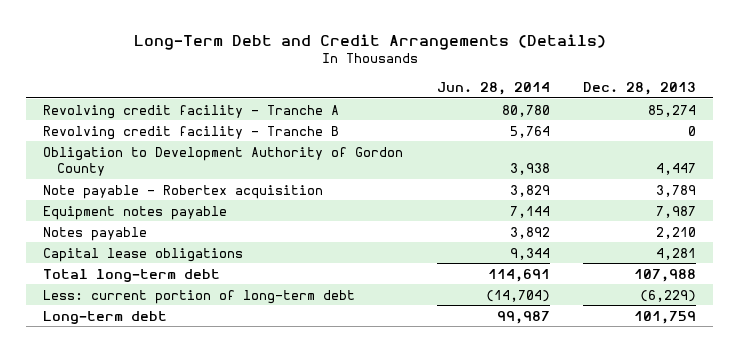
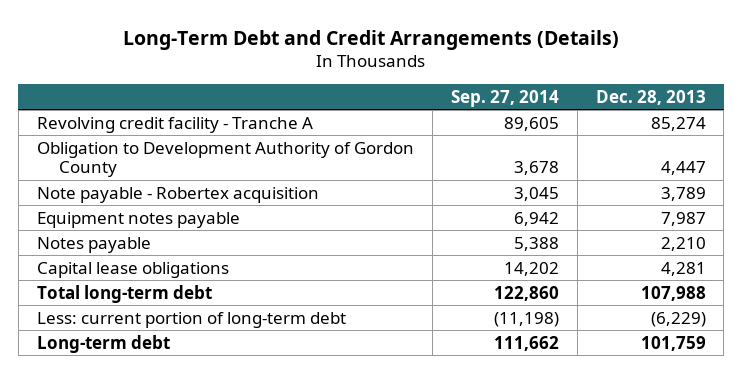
- | Jun. 28, 2014 | Dec. 28, 2013
+ | Sep. 27, 2014 | Dec. 28, 2013
- Revolving credit facility - Tranche B | 5,764 | 0

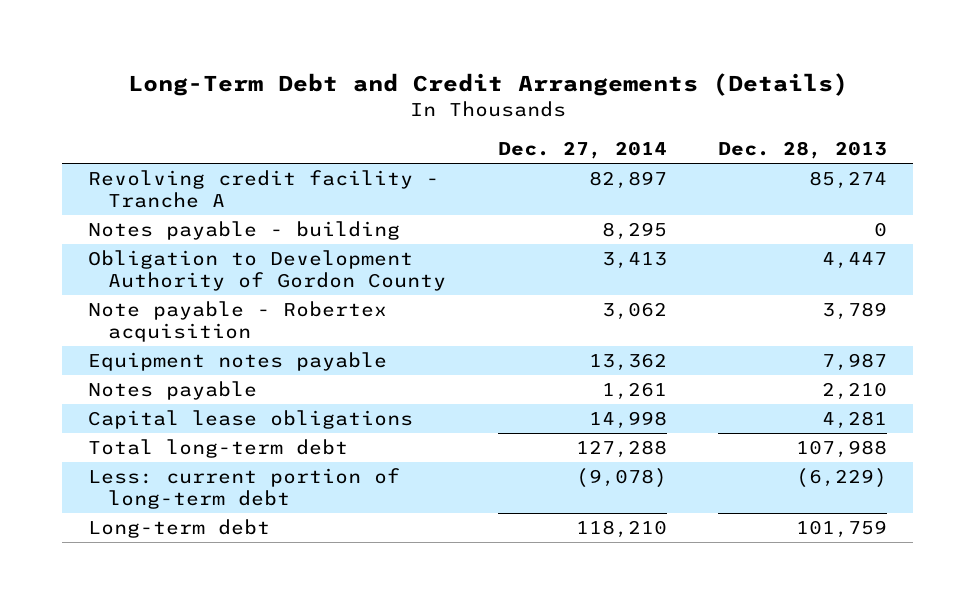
- | Sep. 27, 2014 | Dec. 28, 2013
+ | Dec. 27, 2014 | Dec. 28, 2013
+ Notes payable - building | 8,295 | 0

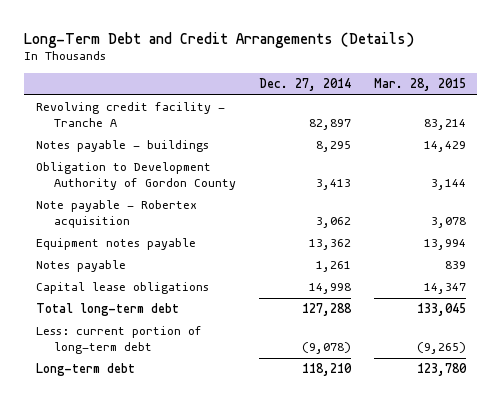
- | Dec. 27, 2014 | Dec. 28, 2013
+ | Dec. 27, 2014 | Mar. 28, 2015
- Notes payable - building | 8,295 | 0
+ Notes payable - buildings | 8,295 | 14,429

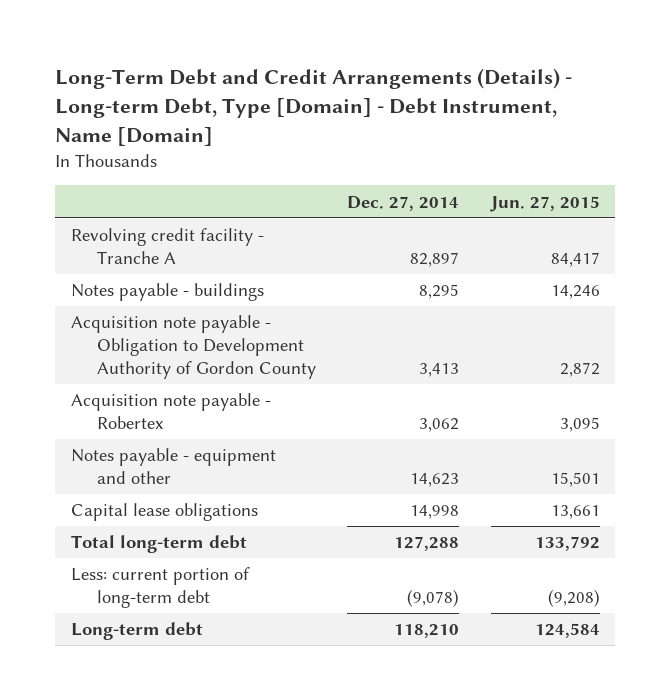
- Long-Term Debt and Credit Arrangements (Details)
+ Long-Term Debt and Credit Arrangements (Details) - Long-term Debt, Type [Domain] - Debt Instrument, Name [Domain]
- | Dec. 27, 2014 | Mar. 28, 2015
+ | Dec. 27, 2014 | Jun. 27, 2015
- Obligation to Development Authority of Gordon County | 3,413 | 3,144
- Note payable - Robertex acquisition | 3,062 | 3,078
- Equipment notes payable | 13,362 | 13,994
- Notes payable | 1,261 | 839
+ Acquisition note payable - Obligation to Development Authority of Gordon County | 3,413 | 2,872
+ Acquisition note payable - Robertex | 3,062 | 3,095
+ Notes payable - equipment and other | 14,623 | 15,501

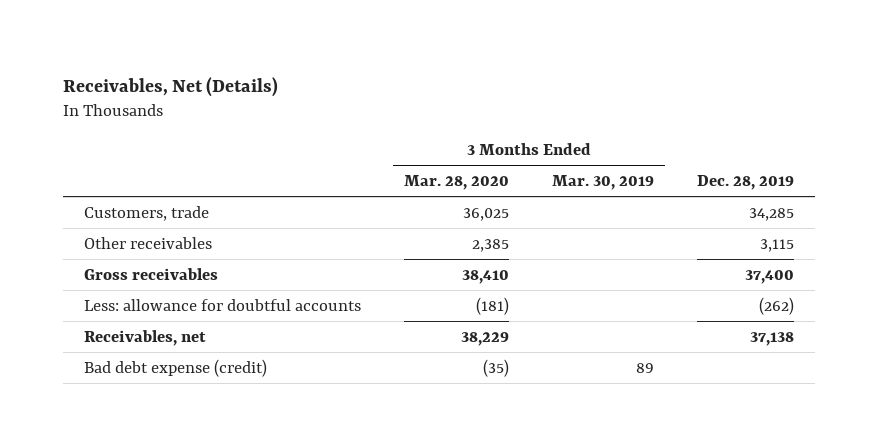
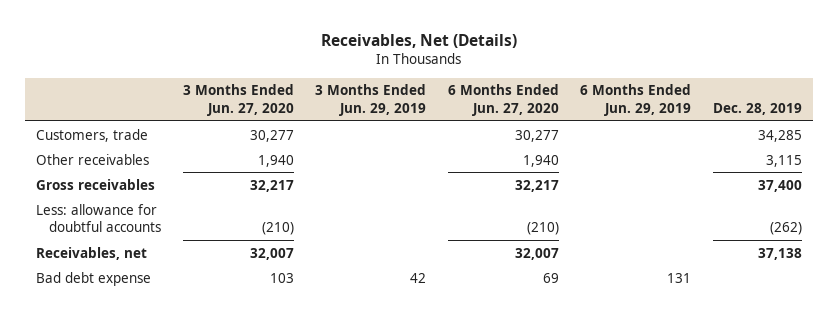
- | 3 Months Ended Mar. 28, 2020 | 3 Months Ended Mar. 30, 2019 | Dec. 28, 2019
+ | 3 Months Ended Jun. 27, 2020 | 3 Months Ended Jun. 29, 2019 | 6 Months Ended Jun. 27, 2020 | 6 Months Ended Jun. 29, 2019 | Dec. 28, 2019
- Bad debt expense (credit) | (35) | 89 |
+ Bad debt expense | 103 | 42 | 69 | 131 |

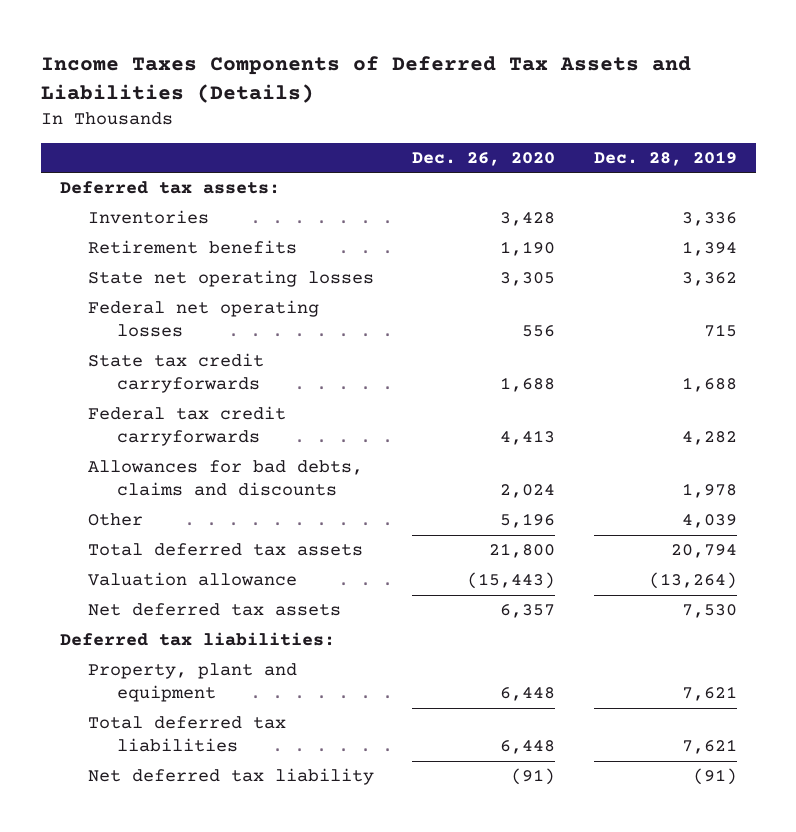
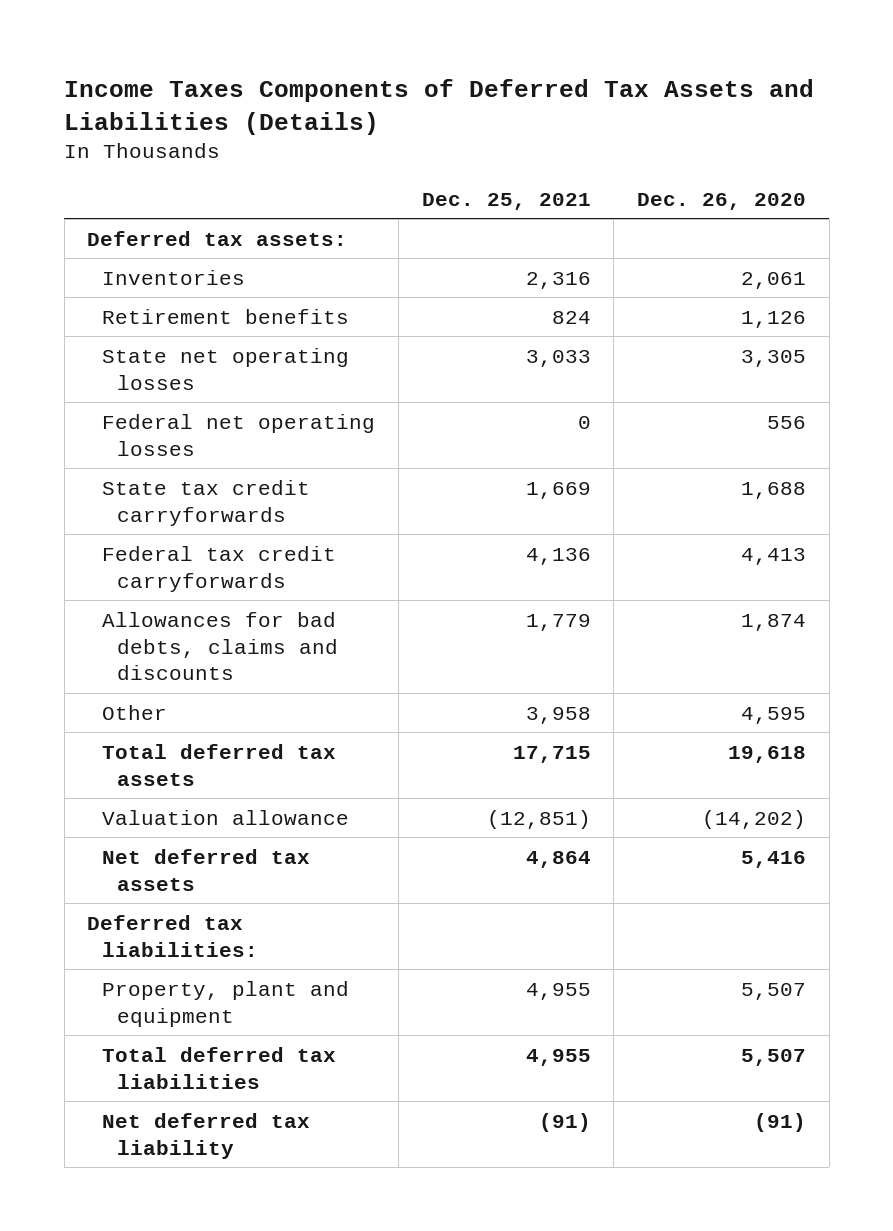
- | Dec. 26, 2020 | Dec. 28, 2019
+ | Dec. 25, 2021 | Dec. 26, 2020
- Inventories | 3,428 | 3,336
- Retirement benefits | 1,190 | 1,394
+ Inventories | 2,316 | 2,061
+ Retirement benefits | 824 | 1,126
- Allowances for bad debts, claims and discounts | 2,024 | 1,978
- Other | 5,196 | 4,039
- Total deferred tax assets | 21,800 | 20,794
- Valuation allowance | (15,443) | (13,264)
- Net deferred tax assets | 6,357 | 7,530
+ Allowances for bad debts, claims and discounts | 1,779 | 1,874
+ Other | 3,958 | 4,595
+ Total deferred tax assets | 17,715 | 19,618
+ Valuation allowance | (12,851) | (14,202)
+ Net deferred tax assets | 4,864 | 5,416
- Property, plant and equipment | 6,448 | 7,621
- Total deferred tax liabilities | 6,448 | 7,621
+ Property, plant and equipment | 4,955 | 5,507
+ Total deferred tax liabilities | 4,955 | 5,507

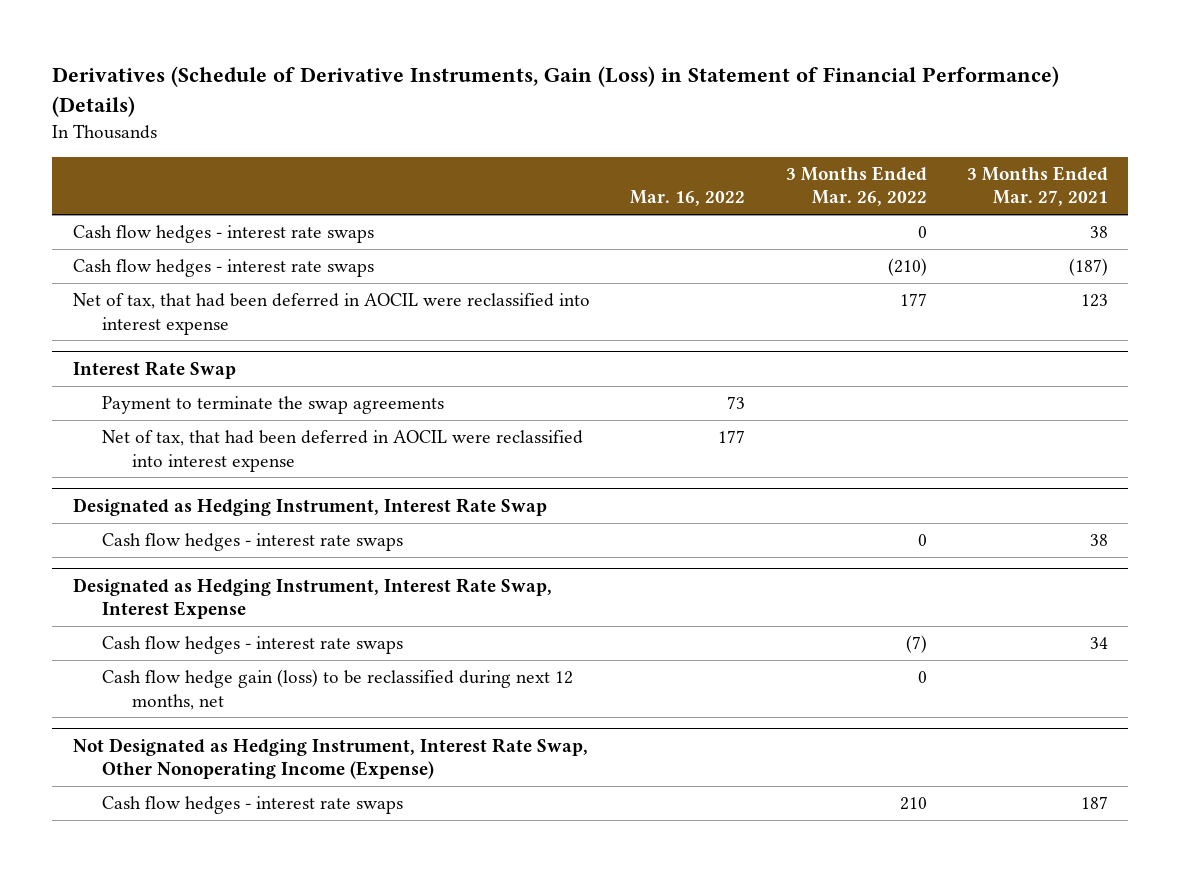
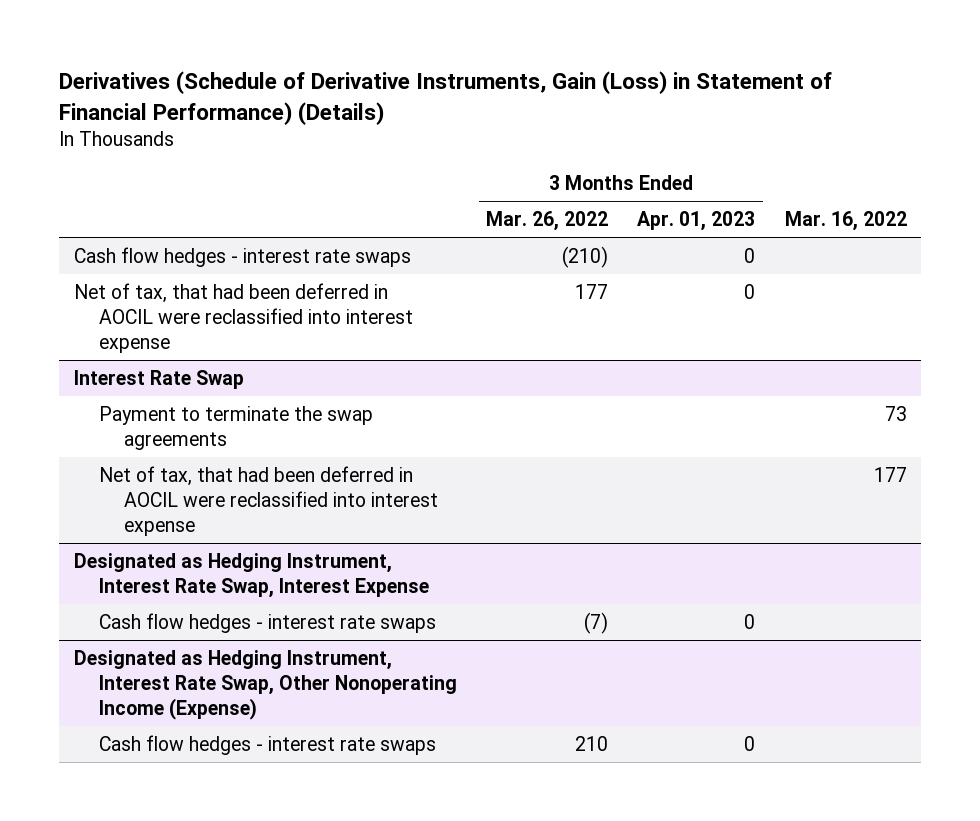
- | Mar. 16, 2022 | 3 Months Ended Mar. 26, 2022 | 3 Months Ended Mar. 27, 2021
+ | 3 Months Ended Mar. 26, 2022 | 3 Months Ended Apr. 01, 2023 | Mar. 16, 2022
- Cash flow hedges - interest rate swaps | | 0 | 38
- Designated as Hedging Instrument, Interest Rate Swap
- Cash flow hedges - interest rate swaps | | 0 | 38
@ Designated as Hedging Instrument, Interest Rate Swap, Interest Expense
- Cash flow hedge gain (loss) to be reclassified during next 12 months, net | | 0 |
- Not Designated as Hedging Instrument, Interest Rate Swap, Other Nonoperating Income (Expense)
+ Designated as Hedging Instrument, Interest Rate Swap, Other Nonoperating Income (Expense)

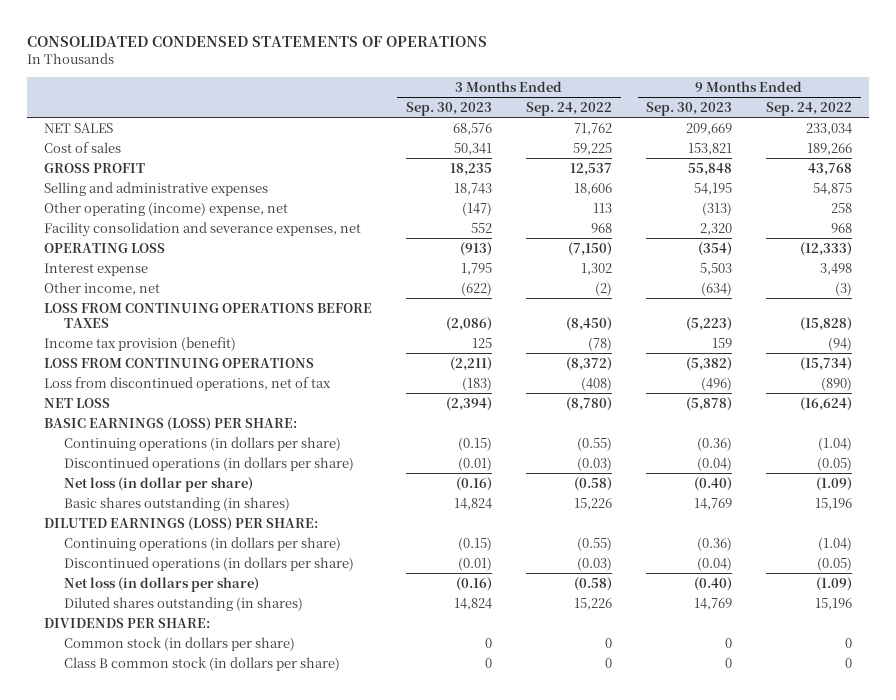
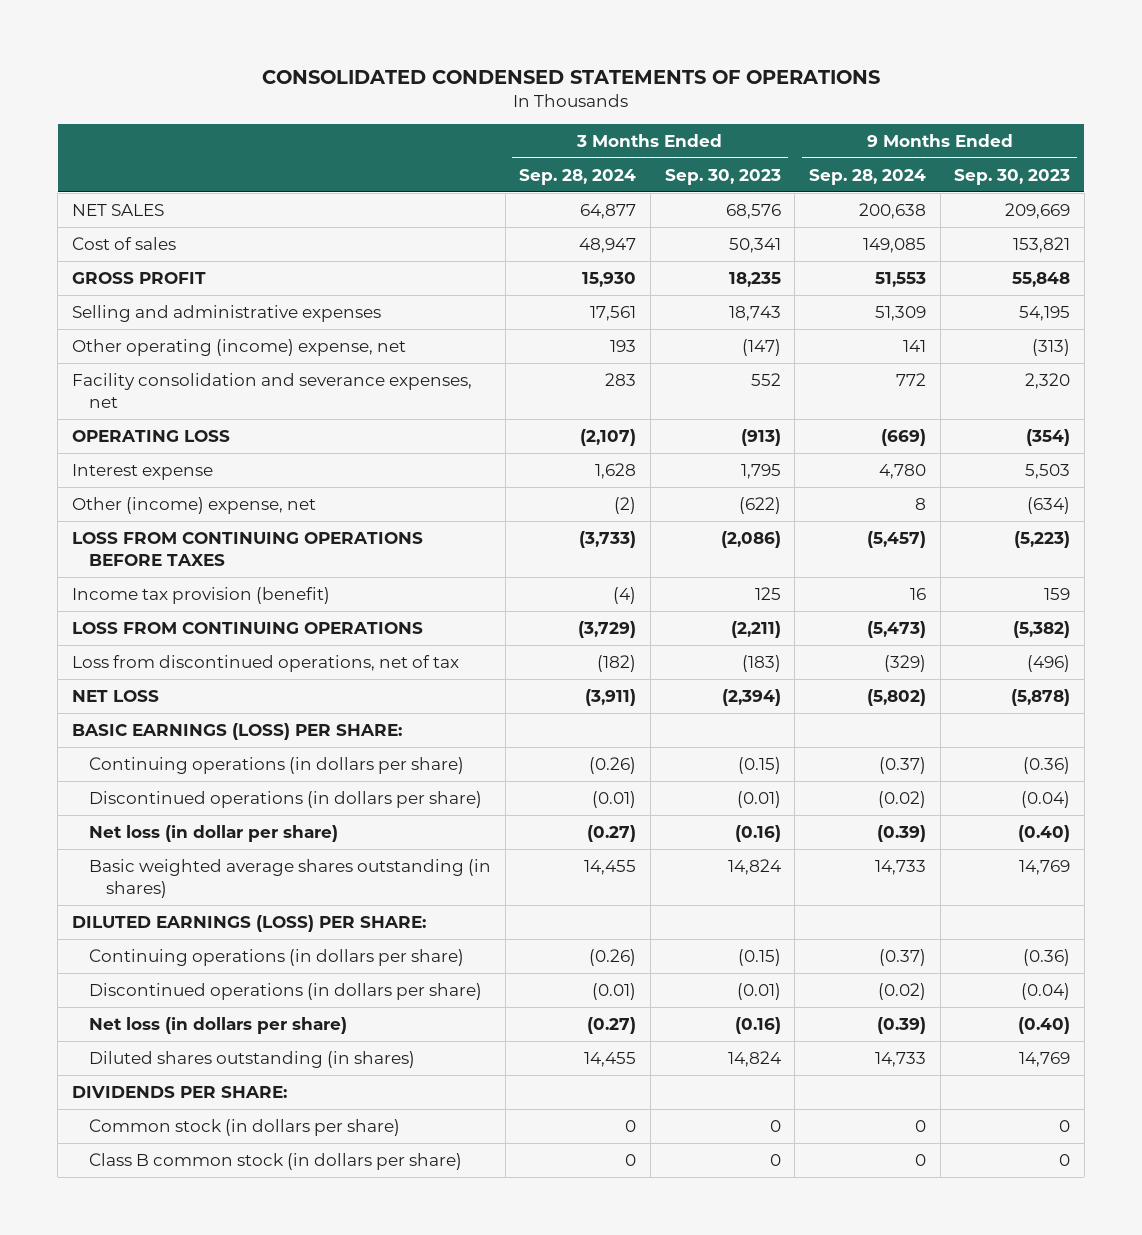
- | 3 Months Ended Sep. 30, 2023 | 3 Months Ended Sep. 24, 2022 | 9 Months Ended Sep. 30, 2023 | 9 Months Ended Sep. 24, 2022
+ | 3 Months Ended Sep. 28, 2024 | 3 Months Ended Sep. 30, 2023 | 9 Months Ended Sep. 28, 2024 | 9 Months Ended Sep. 30, 2023
- Other income, net | (622) | (2) | (634) | (3)
+ Other (income) expense, net | (2) | (622) | 8 | (634)
- Basic shares outstanding (in shares) | 14,824 | 15,226 | 14,769 | 15,196
+ Basic weighted average shares outstanding (in shares) | 14,455 | 14,824 | 14,733 | 14,769

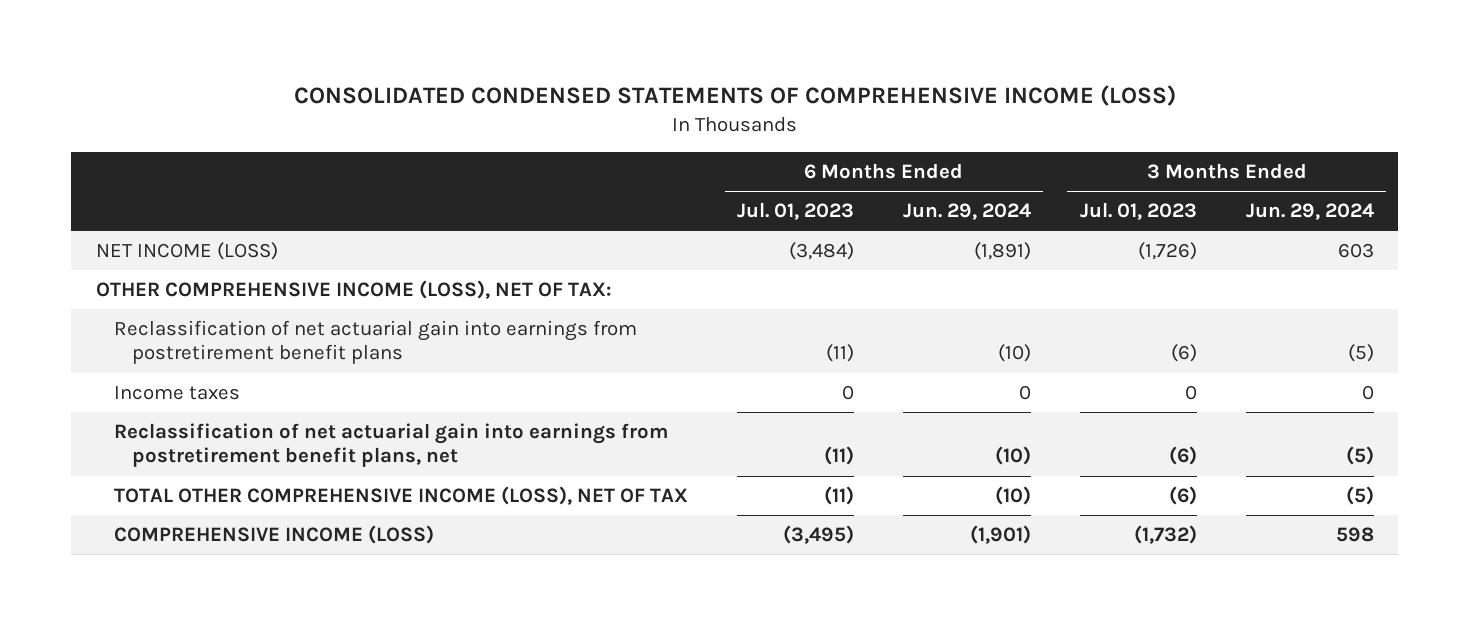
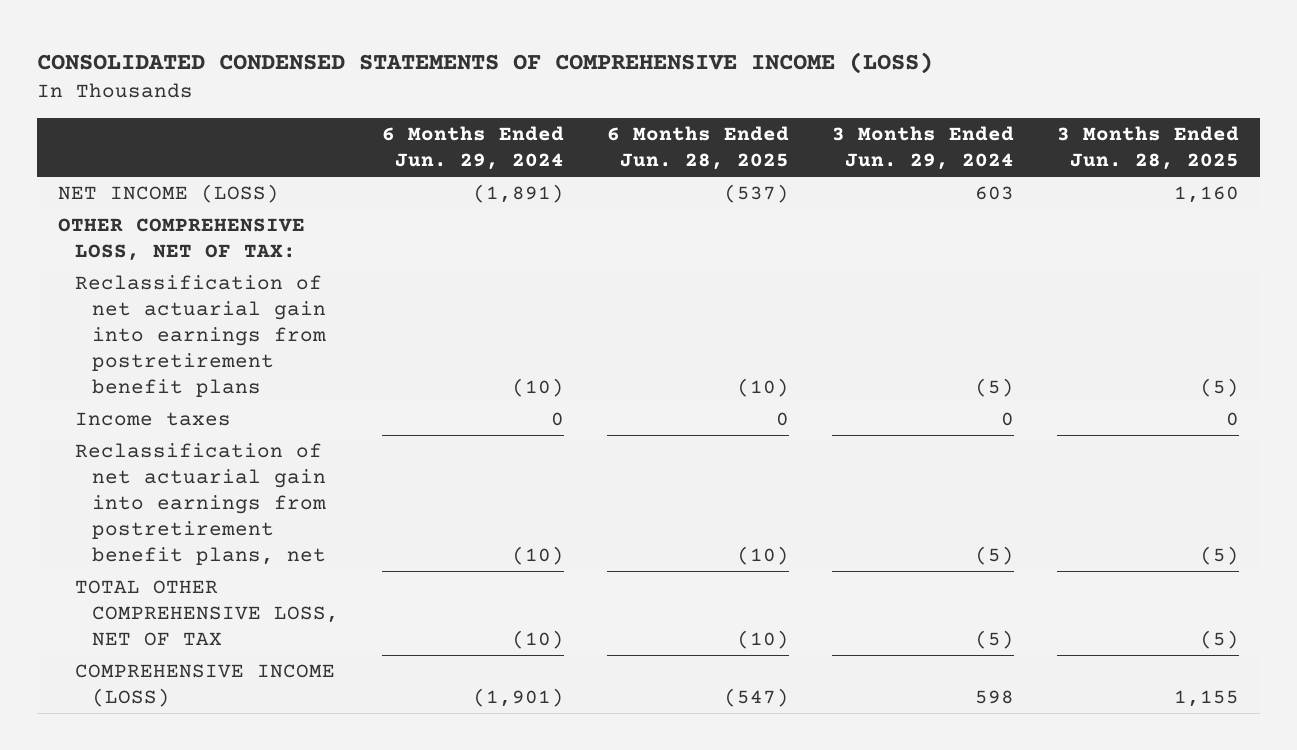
- | 6 Months Ended Jul. 01, 2023 | 6 Months Ended Jun. 29, 2024 | 3 Months Ended Jul. 01, 2023 | 3 Months Ended Jun. 29, 2024
+ | 6 Months Ended Jun. 29, 2024 | 6 Months Ended Jun. 28, 2025 | 3 Months Ended Jun. 29, 2024 | 3 Months Ended Jun. 28, 2025
- OTHER COMPREHENSIVE INCOME (LOSS), NET OF TAX:
+ OTHER COMPREHENSIVE LOSS, NET OF TAX:
- TOTAL OTHER COMPREHENSIVE INCOME (LOSS), NET OF TAX | (11) | (10) | (6) | (5)
+ TOTAL OTHER COMPREHENSIVE LOSS, NET OF TAX | (10) | (10) | (5) | (5)

